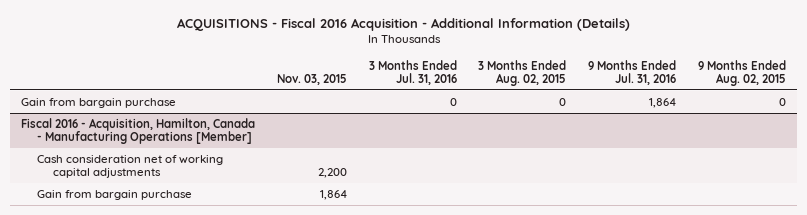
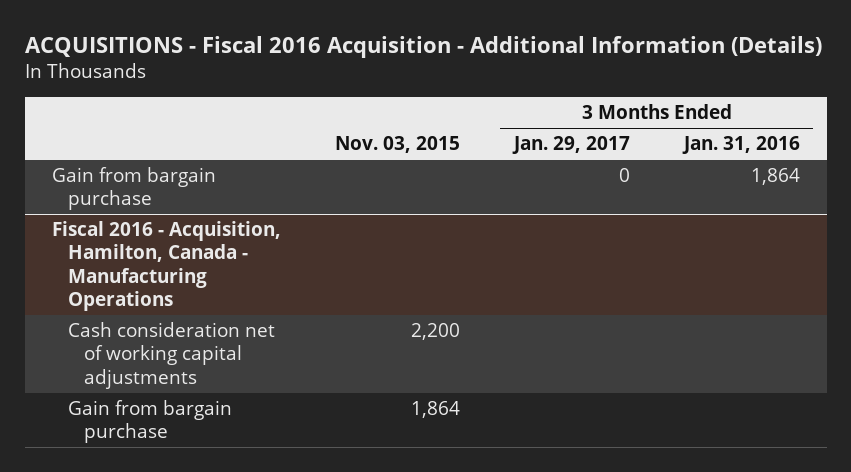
- | Nov. 03, 2015 | 3 Months Ended Jul. 31, 2016 | 3 Months Ended Aug. 02, 2015 | 9 Months Ended Jul. 31, 2016 | 9 Months Ended Aug. 02, 2015
+ | Nov. 03, 2015 | 3 Months Ended Jan. 29, 2017 | 3 Months Ended Jan. 31, 2016
- Fiscal 2016 - Acquisition, Hamilton, Canada - Manufacturing Operations [Member]
+ Fiscal 2016 - Acquisition, Hamilton, Canada - Manufacturing Operations

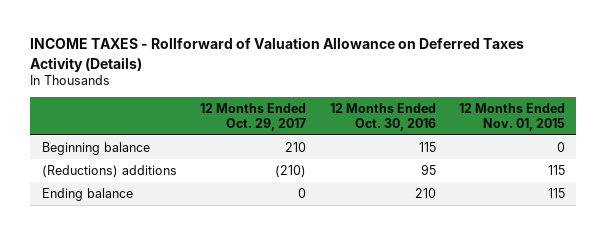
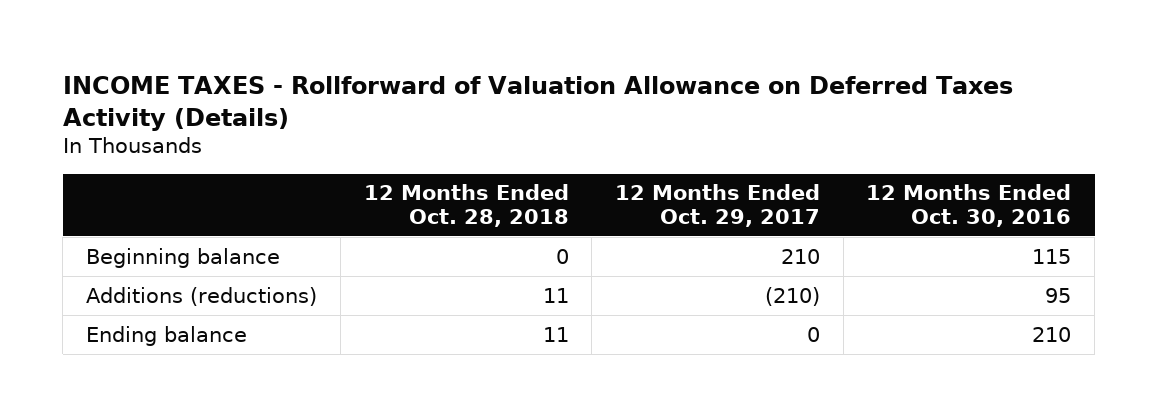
- | 12 Months Ended Oct. 29, 2017 | 12 Months Ended Oct. 30, 2016 | 12 Months Ended Nov. 01, 2015
+ | 12 Months Ended Oct. 28, 2018 | 12 Months Ended Oct. 29, 2017 | 12 Months Ended Oct. 30, 2016
- (Reductions) additions | (210) | 95 | 115
+ Additions (reductions) | 11 | (210) | 95

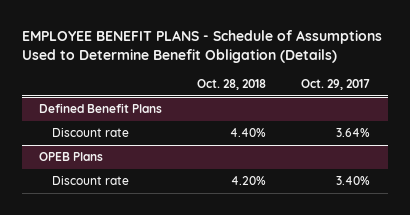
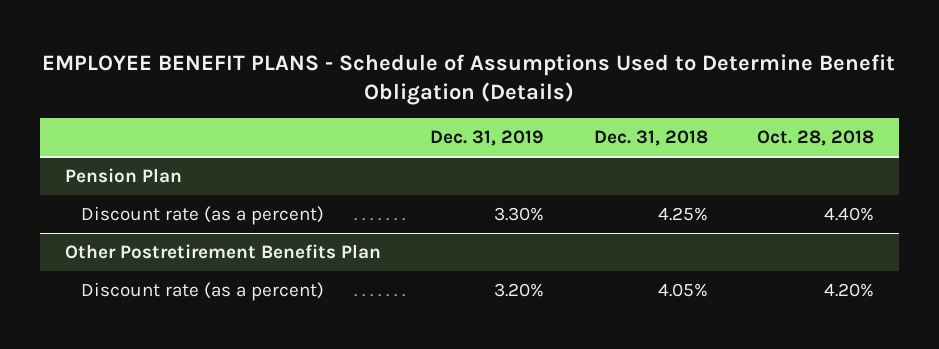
- | Oct. 28, 2018 | Oct. 29, 2017
+ | Dec. 31, 2019 | Dec. 31, 2018 | Oct. 28, 2018
- Defined Benefit Plans
- Discount rate | 4.40% | 3.64%
- OPEB Plans
- Discount rate | 4.20% | 3.40%
+ Pension Plan
+ Discount rate (as a percent) | 3.30% | 4.25% | 4.40%
+ Other Postretirement Benefits Plan
+ Discount rate (as a percent) | 3.20% | 4.05% | 4.20%

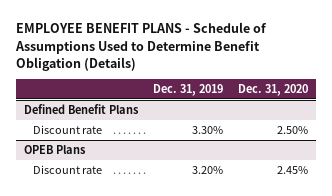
- | Dec. 31, 2019 | Dec. 31, 2018 | Oct. 28, 2018
+ | Dec. 31, 2019 | Dec. 31, 2020
- Pension Plan
- Discount rate (as a percent) | 3.30% | 4.25% | 4.40%
- Other Postretirement Benefits Plan
- Discount rate (as a percent) | 3.20% | 4.05% | 4.20%
+ Defined Benefit Plans
+ Discount rate | 3.30% | 2.50%
+ OPEB Plans
+ Discount rate | 3.20% | 2.45%

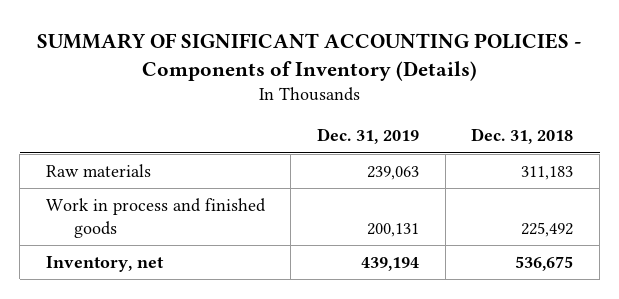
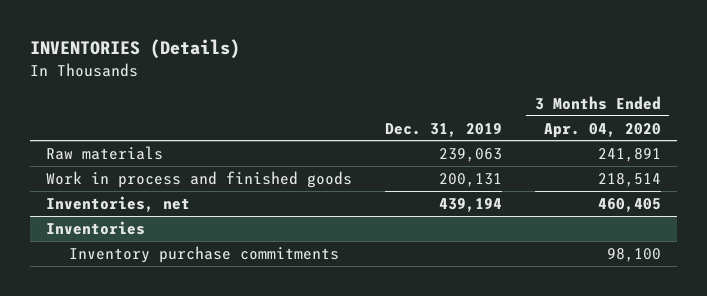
- SUMMARY OF SIGNIFICANT ACCOUNTING POLICIES - Components of Inventory (Details)
+ INVENTORIES (Details)
- | Dec. 31, 2019 | Dec. 31, 2018
+ | Dec. 31, 2019 | 3 Months Ended Apr. 04, 2020
- Inventory, net | 439,194 | 536,675
+ Inventories, net | 439,194 | 460,405
+ Inventories
+ Inventory purchase commitments | | 98,100

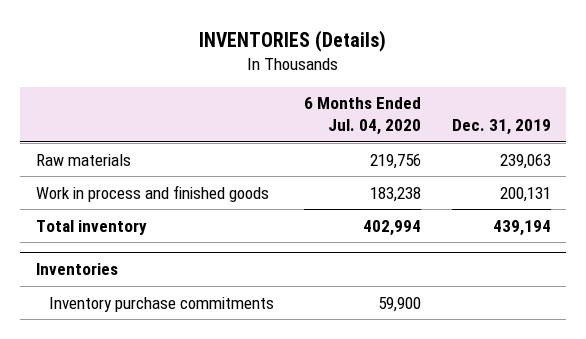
- | Dec. 31, 2019 | 3 Months Ended Apr. 04, 2020
+ | 6 Months Ended Jul. 04, 2020 | Dec. 31, 2019
- Inventories, net | 439,194 | 460,405
+ Total inventory | 402,994 | 439,194

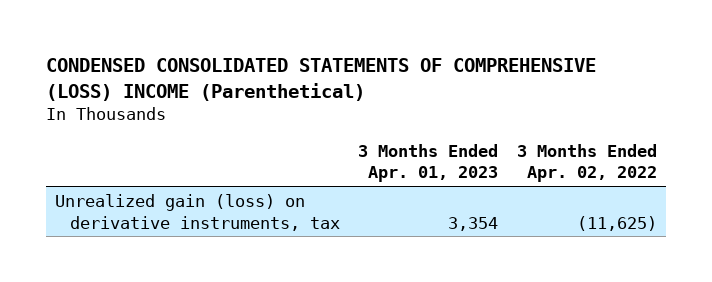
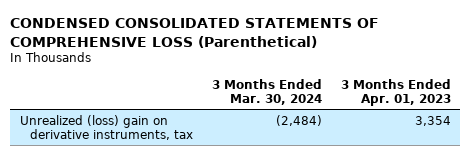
- CONDENSED CONSOLIDATED STATEMENTS OF COMPREHENSIVE (LOSS) INCOME (Parenthetical)
+ CONDENSED CONSOLIDATED STATEMENTS OF COMPREHENSIVE LOSS (Parenthetical)
- | 3 Months Ended Apr. 01, 2023 | 3 Months Ended Apr. 02, 2022
+ | 3 Months Ended Mar. 30, 2024 | 3 Months Ended Apr. 01, 2023
- Unrealized gain (loss) on derivative instruments, tax | 3,354 | (11,625)
+ Unrealized (loss) gain on derivative instruments, tax | (2,484) | 3,354

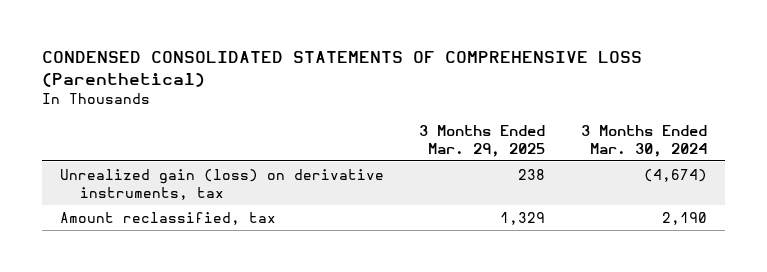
- | 3 Months Ended Mar. 30, 2024 | 3 Months Ended Apr. 01, 2023
+ | 3 Months Ended Mar. 29, 2025 | 3 Months Ended Mar. 30, 2024
- Unrealized (loss) gain on derivative instruments, tax | (2,484) | 3,354
+ Unrealized gain (loss) on derivative instruments, tax | 238 | (4,674)
+ Amount reclassified, tax | 1,329 | 2,190

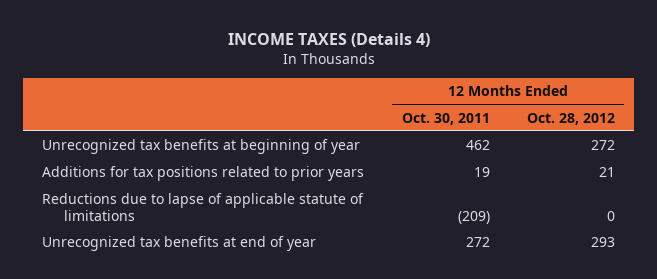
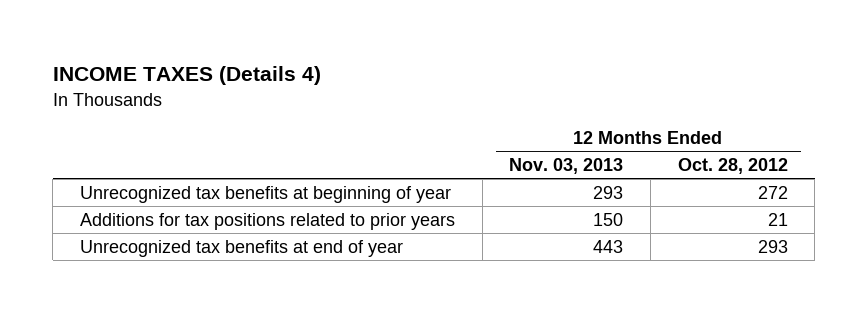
- | 12 Months Ended Oct. 30, 2011 | 12 Months Ended Oct. 28, 2012
+ | 12 Months Ended Nov. 03, 2013 | 12 Months Ended Oct. 28, 2012
- Reductions due to lapse of applicable statute of limitations | (209) | 0

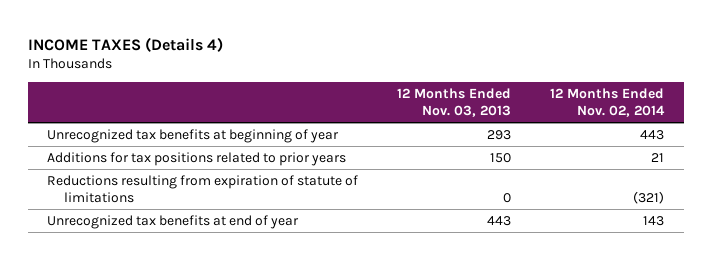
- | 12 Months Ended Nov. 03, 2013 | 12 Months Ended Oct. 28, 2012
+ | 12 Months Ended Nov. 03, 2013 | 12 Months Ended Nov. 02, 2014
+ Reductions resulting from expiration of statute of limitations | 0 | (321)

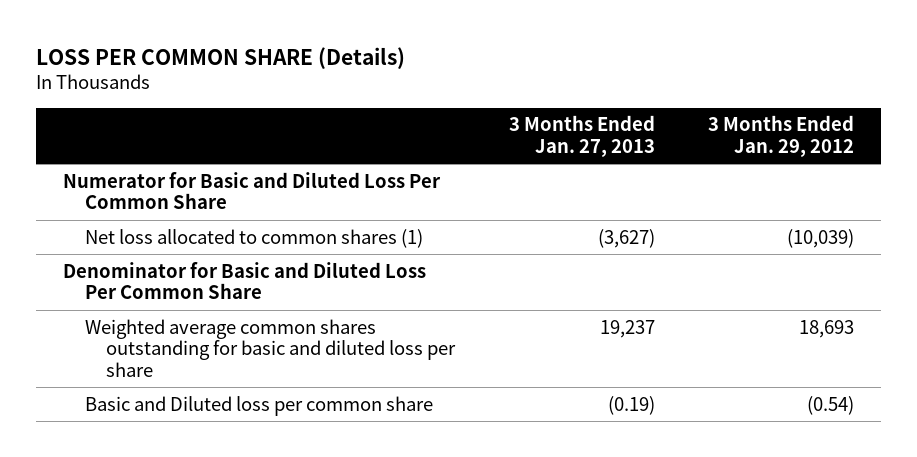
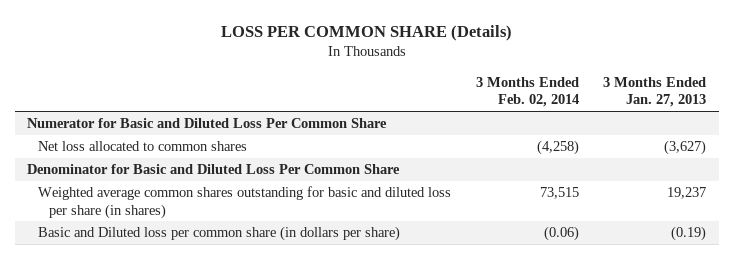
- | 3 Months Ended Jan. 27, 2013 | 3 Months Ended Jan. 29, 2012
+ | 3 Months Ended Feb. 02, 2014 | 3 Months Ended Jan. 27, 2013
- Net loss allocated to common shares (1) | (3,627) | (10,039)
+ Net loss allocated to common shares | (4,258) | (3,627)
- Weighted average common shares outstanding for basic and diluted loss per share | 19,237 | 18,693
- Basic and Diluted loss per common share | (0.19) | (0.54)
+ Weighted average common shares outstanding for basic and diluted loss per share (in shares) | 73,515 | 19,237
+ Basic and Diluted loss per common share (in dollars per share) | (0.06) | (0.19)

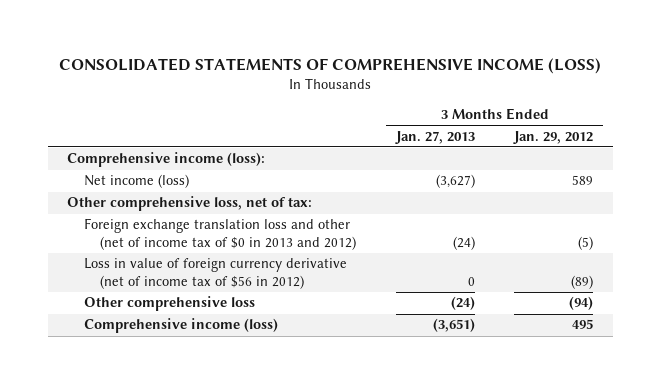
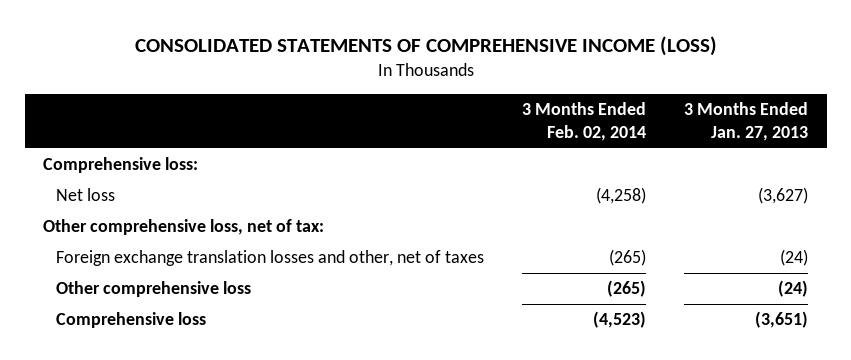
- | 3 Months Ended Jan. 27, 2013 | 3 Months Ended Jan. 29, 2012
+ | 3 Months Ended Feb. 02, 2014 | 3 Months Ended Jan. 27, 2013
- Comprehensive income (loss):
- Net income (loss) | (3,627) | 589
+ Comprehensive loss:
+ Net loss | (4,258) | (3,627)
- Foreign exchange translation loss and other (net of income tax of $0 in 2013 and 2012) | (24) | (5)
- Loss in value of foreign currency derivative (net of income tax of $56 in 2012) | 0 | (89)
+ Foreign exchange translation losses and other, net of taxes | (265) | (24)
- Comprehensive income (loss) | (3,651) | 495
+ Comprehensive loss | (4,523) | (3,651)

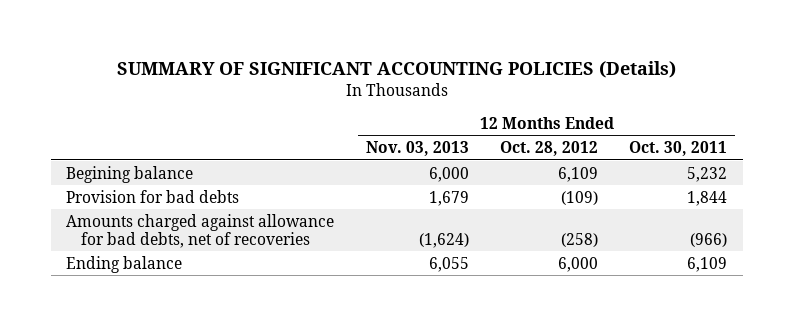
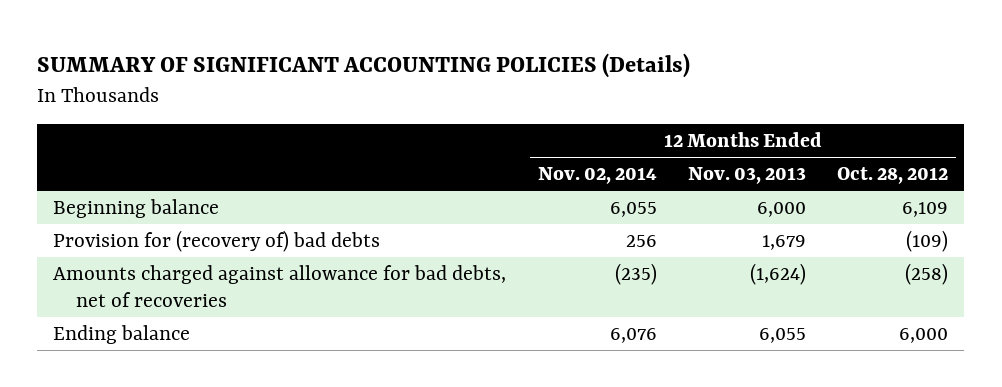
- | 12 Months Ended Nov. 03, 2013 | 12 Months Ended Oct. 28, 2012 | 12 Months Ended Oct. 30, 2011
+ | 12 Months Ended Nov. 02, 2014 | 12 Months Ended Nov. 03, 2013 | 12 Months Ended Oct. 28, 2012
- Begining balance | 6,000 | 6,109 | 5,232
- Provision for bad debts | 1,679 | (109) | 1,844
+ Beginning balance | 6,055 | 6,000 | 6,109
+ Provision for (recovery of) bad debts | 256 | 1,679 | (109)

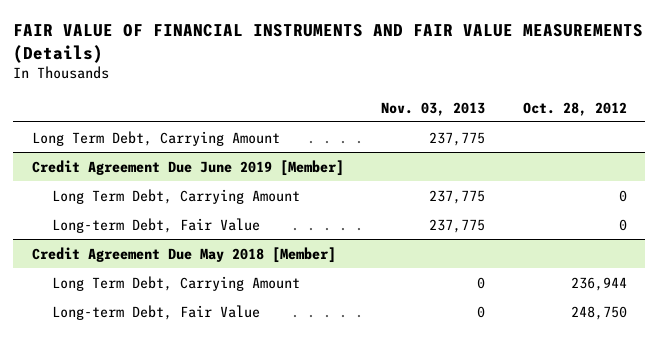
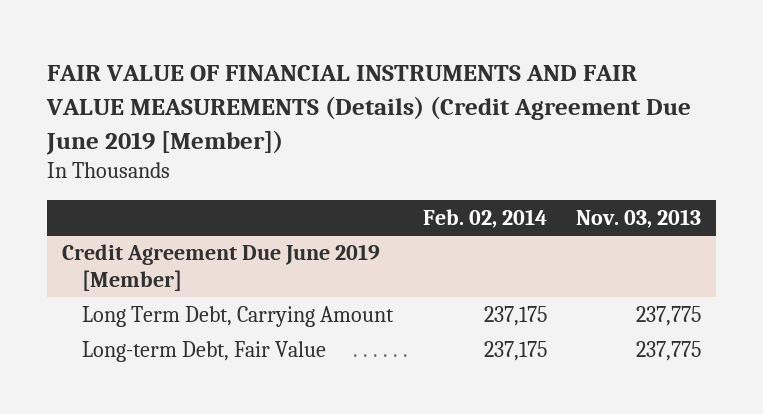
- FAIR VALUE OF FINANCIAL INSTRUMENTS AND FAIR VALUE MEASUREMENTS (Details)
+ FAIR VALUE OF FINANCIAL INSTRUMENTS AND FAIR VALUE MEASUREMENTS (Details) (Credit Agreement Due June 2019 [Member])
- | Nov. 03, 2013 | Oct. 28, 2012
+ | Feb. 02, 2014 | Nov. 03, 2013
- Long Term Debt, Carrying Amount | 237,775 |
- Credit Agreement Due May 2018 [Member]
- Long Term Debt, Carrying Amount | 0 | 236,944
- Long-term Debt, Fair Value | 0 | 248,750

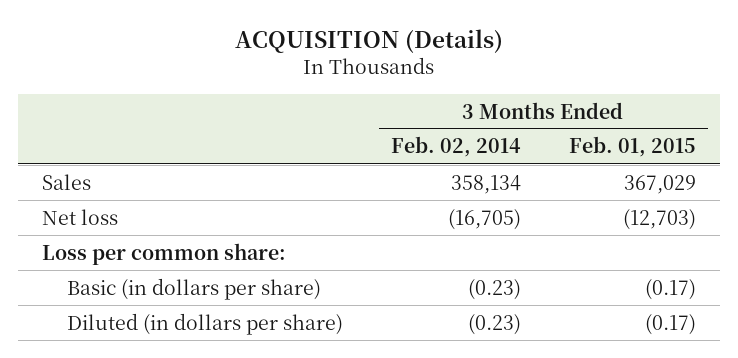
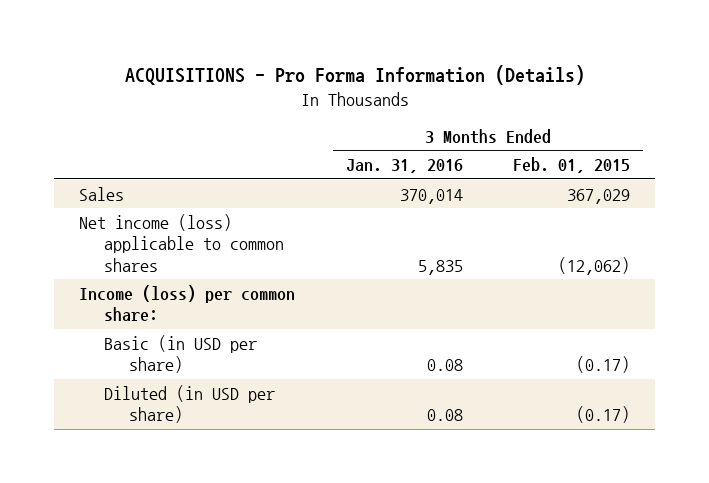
- ACQUISITION (Details)
+ ACQUISITIONS - Pro Forma Information (Details)
- | 3 Months Ended Feb. 02, 2014 | 3 Months Ended Feb. 01, 2015
+ | 3 Months Ended Jan. 31, 2016 | 3 Months Ended Feb. 01, 2015
- Net loss | (16,705) | (12,703)
- Loss per common share:
- Basic (in dollars per share) | (0.23) | (0.17)
- Diluted (in dollars per share) | (0.23) | (0.17)
+ Net income (loss) applicable to common shares | 5,835 | (12,062)
+ Income (loss) per common share:
+ Basic (in USD per share) | 0.08 | (0.17)
+ Diluted (in USD per share) | 0.08 | (0.17)

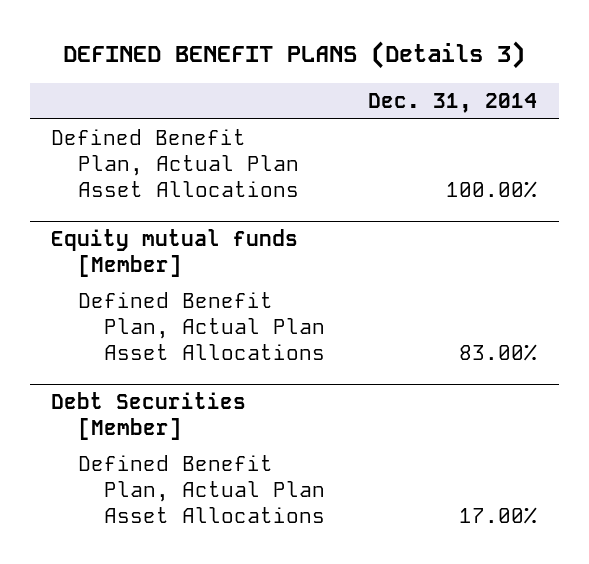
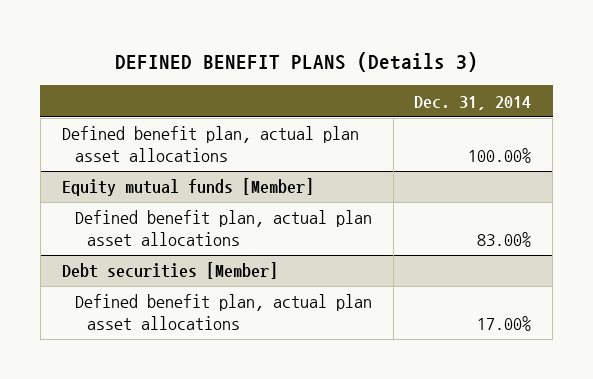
- Defined Benefit Plan, Actual Plan Asset Allocations | 100.00%
+ Defined benefit plan, actual plan asset allocations | 100.00%
@ Equity mutual funds [Member]
- Defined Benefit Plan, Actual Plan Asset Allocations | 83.00%
- Debt Securities [Member]
- Defined Benefit Plan, Actual Plan Asset Allocations | 17.00%
@ Equity mutual funds [Member]
+ Defined benefit plan, actual plan asset allocations | 83.00%
+ Debt securities [Member]
+ Defined benefit plan, actual plan asset allocations | 17.00%

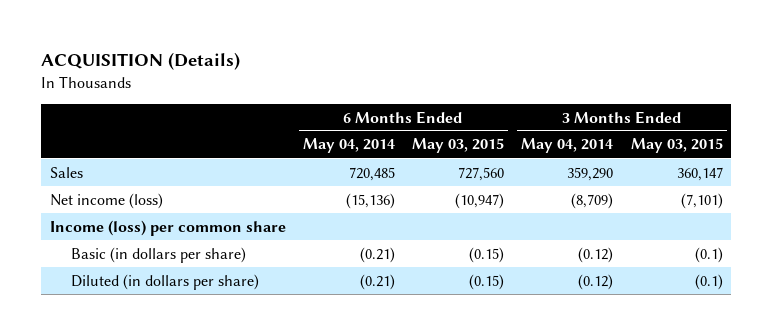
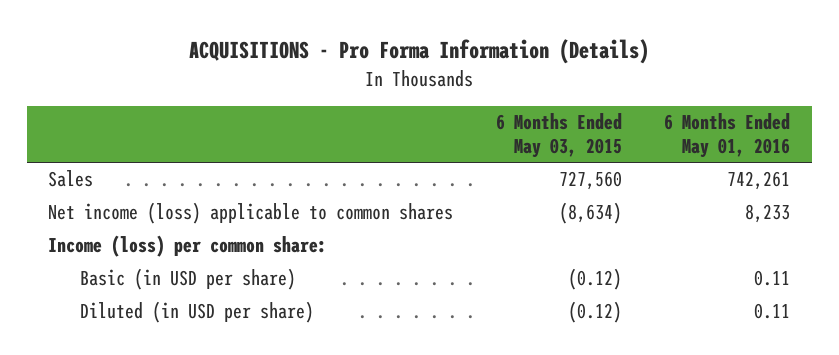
- ACQUISITION (Details)
+ ACQUISITIONS - Pro Forma Information (Details)
- | 6 Months Ended May 04, 2014 | 6 Months Ended May 03, 2015 | 3 Months Ended May 04, 2014 | 3 Months Ended May 03, 2015
+ | 6 Months Ended May 03, 2015 | 6 Months Ended May 01, 2016
- Net income (loss) | (15,136) | (10,947) | (8,709) | (7,101)
- Income (loss) per common share
- Basic (in dollars per share) | (0.21) | (0.15) | (0.12) | (0.1)
- Diluted (in dollars per share) | (0.21) | (0.15) | (0.12) | (0.1)
+ Net income (loss) applicable to common shares | (8,634) | 8,233
+ Income (loss) per common share:
+ Basic (in USD per share) | (0.12) | 0.11
+ Diluted (in USD per share) | (0.12) | 0.11

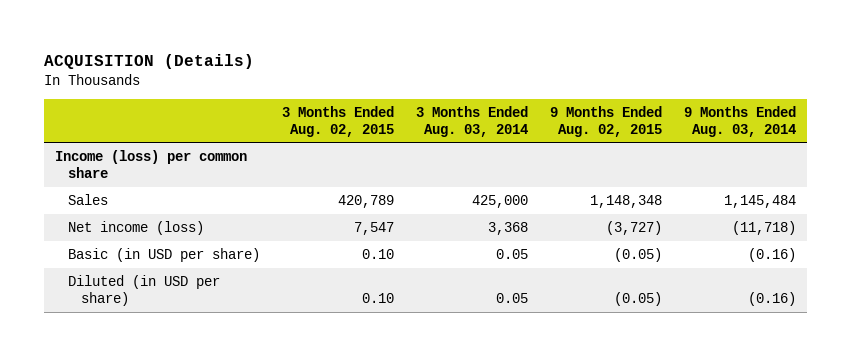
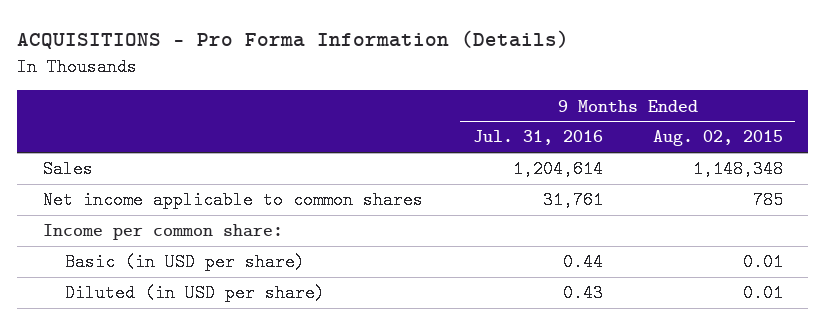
- ACQUISITION (Details)
+ ACQUISITIONS - Pro Forma Information (Details)
- | 3 Months Ended Aug. 02, 2015 | 3 Months Ended Aug. 03, 2014 | 9 Months Ended Aug. 02, 2015 | 9 Months Ended Aug. 03, 2014
+ | 9 Months Ended Jul. 31, 2016 | 9 Months Ended Aug. 02, 2015
- Income (loss) per common share
- Net income (loss) | 7,547 | 3,368 | (3,727) | (11,718)
- Basic (in USD per share) | 0.10 | 0.05 | (0.05) | (0.16)
- Diluted (in USD per share) | 0.10 | 0.05 | (0.05) | (0.16)
+ Net income applicable to common shares | 31,761 | 785
+ Income per common share:
+ Basic (in USD per share) | 0.44 | 0.01
+ Diluted (in USD per share) | 0.43 | 0.01

